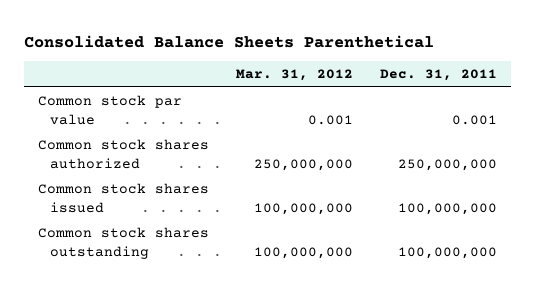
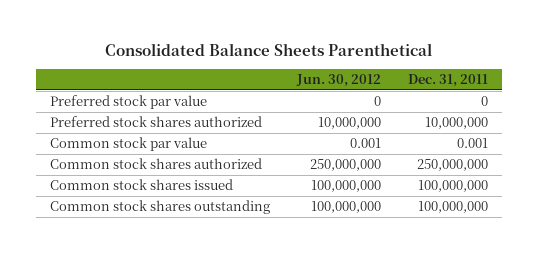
- | Mar. 31, 2012 | Dec. 31, 2011
+ | Jun. 30, 2012 | Dec. 31, 2011
+ Preferred stock par value | 0 | 0
+ Preferred stock shares authorized | 10,000,000 | 10,000,000

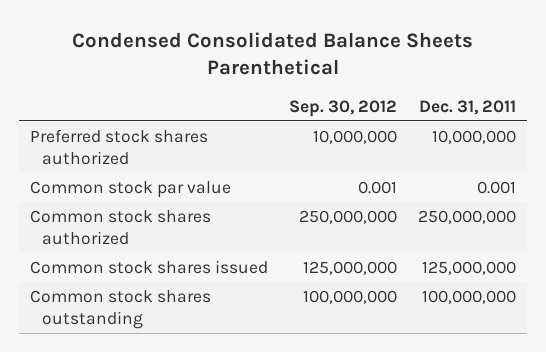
- Consolidated Balance Sheets Parenthetical
+ Condensed Consolidated Balance Sheets Parenthetical
- | Jun. 30, 2012 | Dec. 31, 2011
+ | Sep. 30, 2012 | Dec. 31, 2011
- Preferred stock par value | 0 | 0
- Common stock shares issued | 100,000,000 | 100,000,000
+ Common stock shares issued | 125,000,000 | 125,000,000

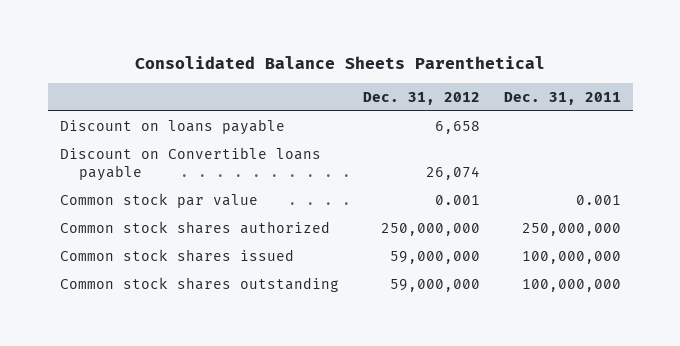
- Condensed Consolidated Balance Sheets Parenthetical
+ Consolidated Balance Sheets Parenthetical
- | Sep. 30, 2012 | Dec. 31, 2011
+ | Dec. 31, 2012 | Dec. 31, 2011
- Preferred stock shares authorized | 10,000,000 | 10,000,000
+ Discount on loans payable | 6,658 |
+ Discount on Convertible loans payable | 26,074 |
- Common stock shares issued | 125,000,000 | 125,000,000
+ Common stock shares issued | 59,000,000 | 100,000,000

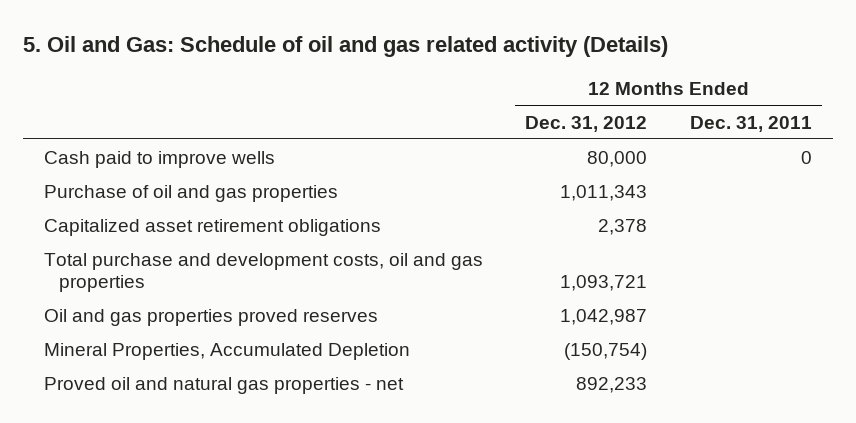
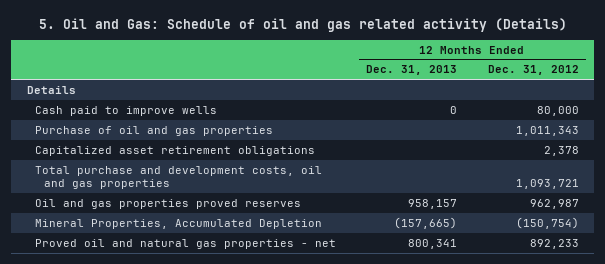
- | 12 Months Ended Dec. 31, 2012 | 12 Months Ended Dec. 31, 2011
+ | 12 Months Ended Dec. 31, 2013 | 12 Months Ended Dec. 31, 2012
+ Details
- Oil and gas properties proved reserves | 1,042,987 |
+ Oil and gas properties proved reserves | 958,157 | 962,987

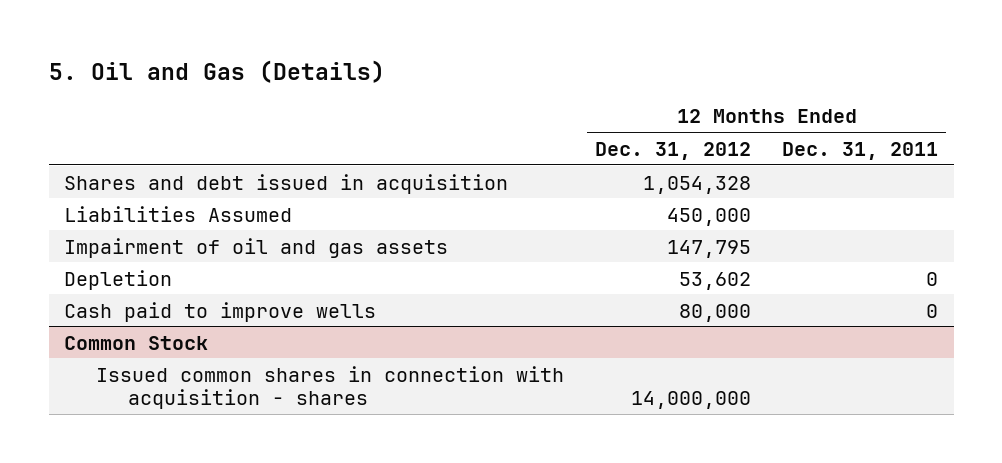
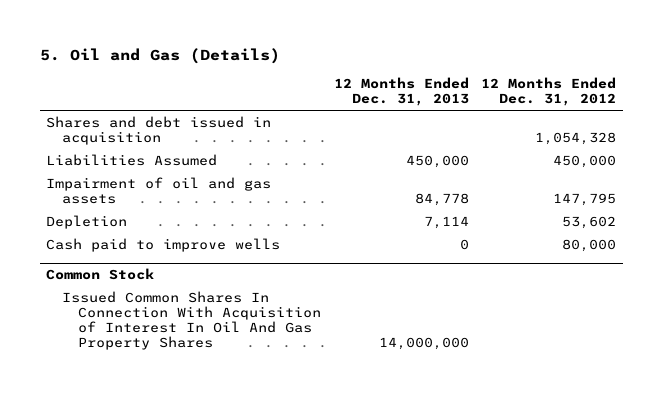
- | 12 Months Ended Dec. 31, 2012 | 12 Months Ended Dec. 31, 2011
+ | 12 Months Ended Dec. 31, 2013 | 12 Months Ended Dec. 31, 2012
@ Common Stock
- Issued common shares in connection with acquisition - shares | 14,000,000 |
+ Issued Common Shares In Connection With Acquisition of Interest In Oil And Gas Property Shares | 14,000,000 |

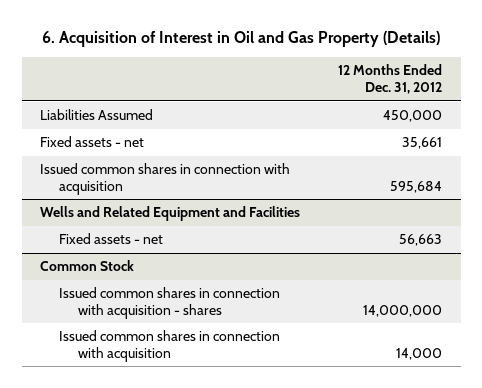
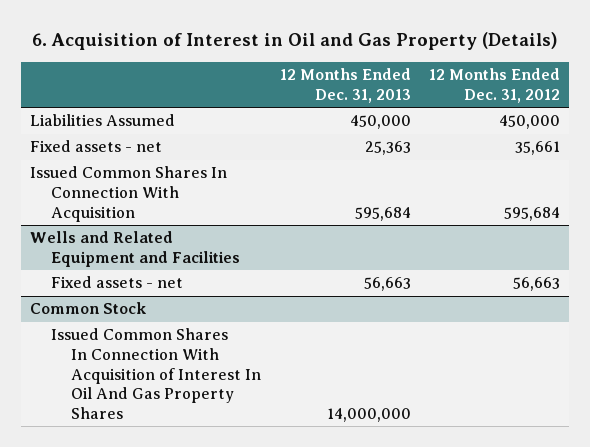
- | 12 Months Ended Dec. 31, 2012
+ | 12 Months Ended Dec. 31, 2013 | 12 Months Ended Dec. 31, 2012
- Issued common shares in connection with acquisition | 595,684
+ Issued Common Shares In Connection With Acquisition | 595,684 | 595,684
@ Common Stock
- Issued common shares in connection with acquisition - shares | 14,000,000
- Issued common shares in connection with acquisition | 14,000
+ Issued Common Shares In Connection With Acquisition of Interest In Oil And Gas Property Shares | 14,000,000 |

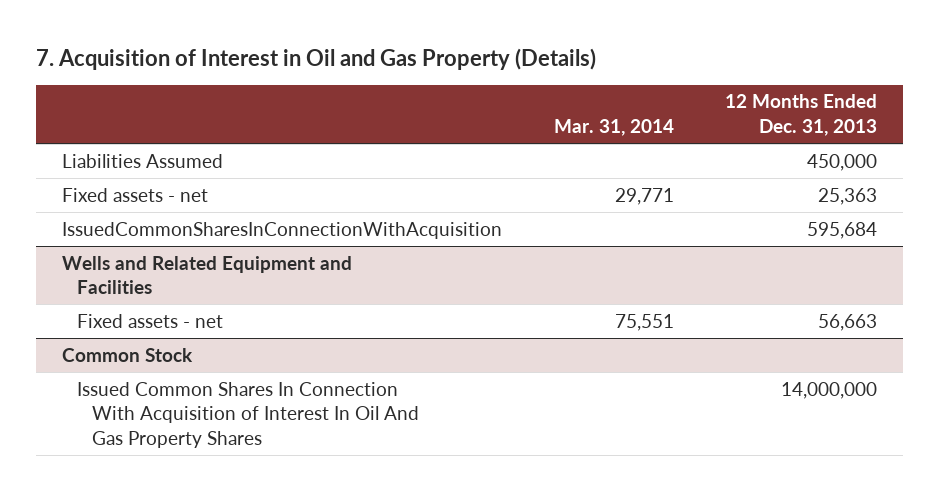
- 6. Acquisition of Interest in Oil and Gas Property (Details)
+ 7. Acquisition of Interest in Oil and Gas Property (Details)
- | 12 Months Ended Dec. 31, 2013 | 12 Months Ended Dec. 31, 2012
+ | Mar. 31, 2014 | 12 Months Ended Dec. 31, 2013
- Issued Common Shares In Connection With Acquisition | 595,684 | 595,684
+ IssuedCommonSharesInConnectionWithAcquisition | | 595,684

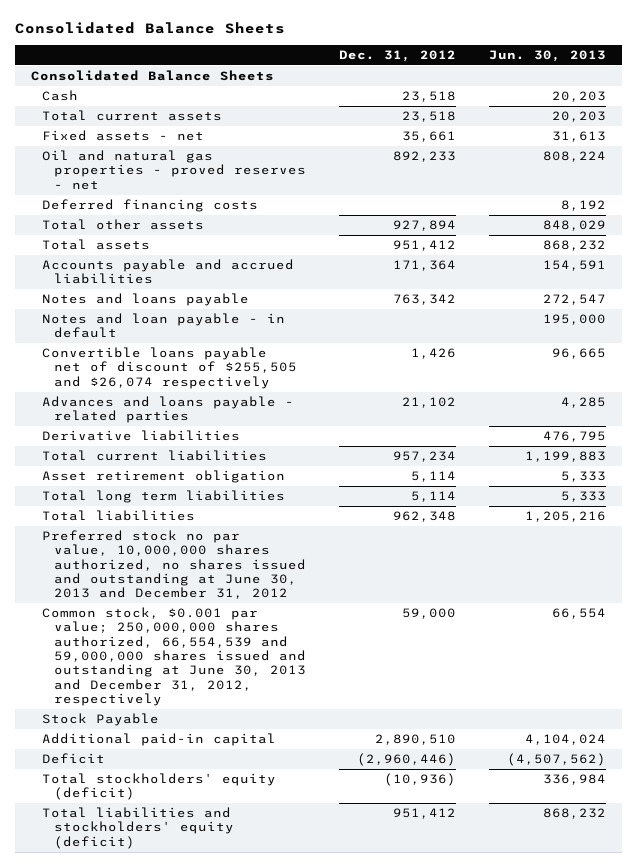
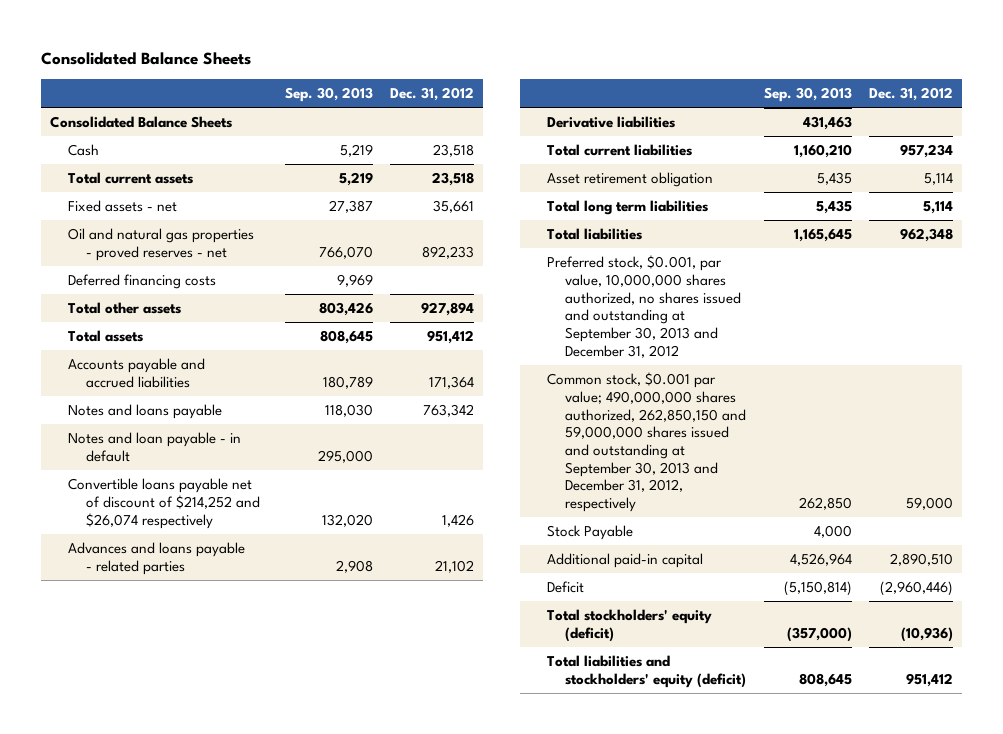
- | Dec. 31, 2012 | Jun. 30, 2013
+ | Sep. 30, 2013 | Dec. 31, 2012
- Convertible loans payable net of discount of $255,505 and $26,074 respectively | 1,426 | 96,665
+ Convertible loans payable net of discount of $214,252 and $26,074 respectively | 132,020 | 1,426
- Preferred stock no par value, 10,000,000 shares authorized, no shares issued and outstanding at June 30, 2013 and December 31, 2012
- Common stock, $0.001 par value; 250,000,000 shares authorized, 66,554,539 and 59,000,000 shares issued and outstanding at June 30, 2013 and December 31, 2012, respectively | 59,000 | 66,554
+ Preferred stock, $0.001, par value, 10,000,000 shares authorized, no shares issued and outstanding at September 30, 2013 and December 31, 2012
+ Common stock, $0.001 par value; 490,000,000 shares authorized, 262,850,150 and 59,000,000 shares issued and outstanding at September 30, 2013 and December 31, 2012, respectively | 262,850 | 59,000

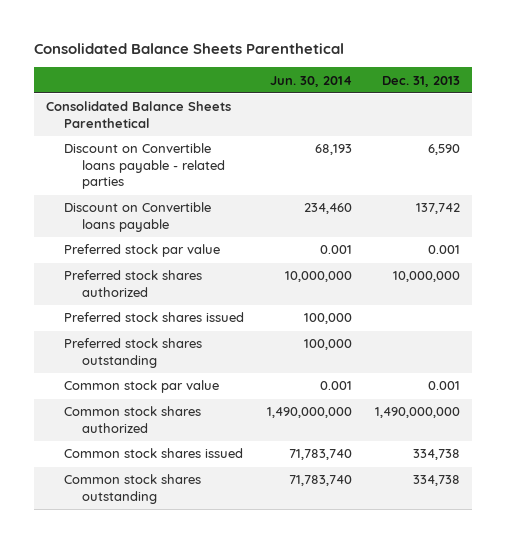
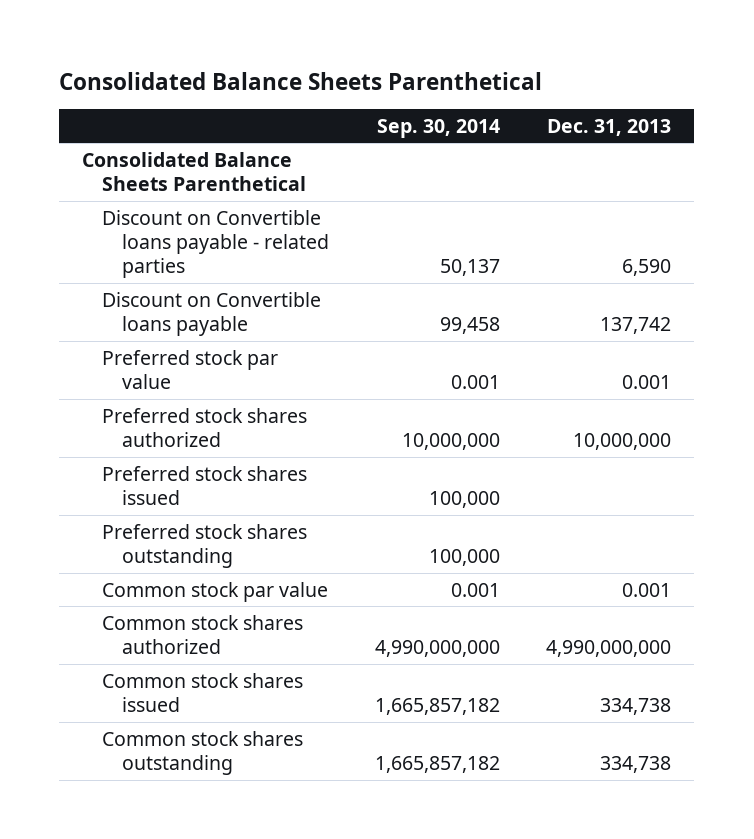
- | Jun. 30, 2014 | Dec. 31, 2013
+ | Sep. 30, 2014 | Dec. 31, 2013
- Common stock shares authorized | 1,490,000,000 | 1,490,000,000
+ Common stock shares authorized | 4,990,000,000 | 4,990,000,000

